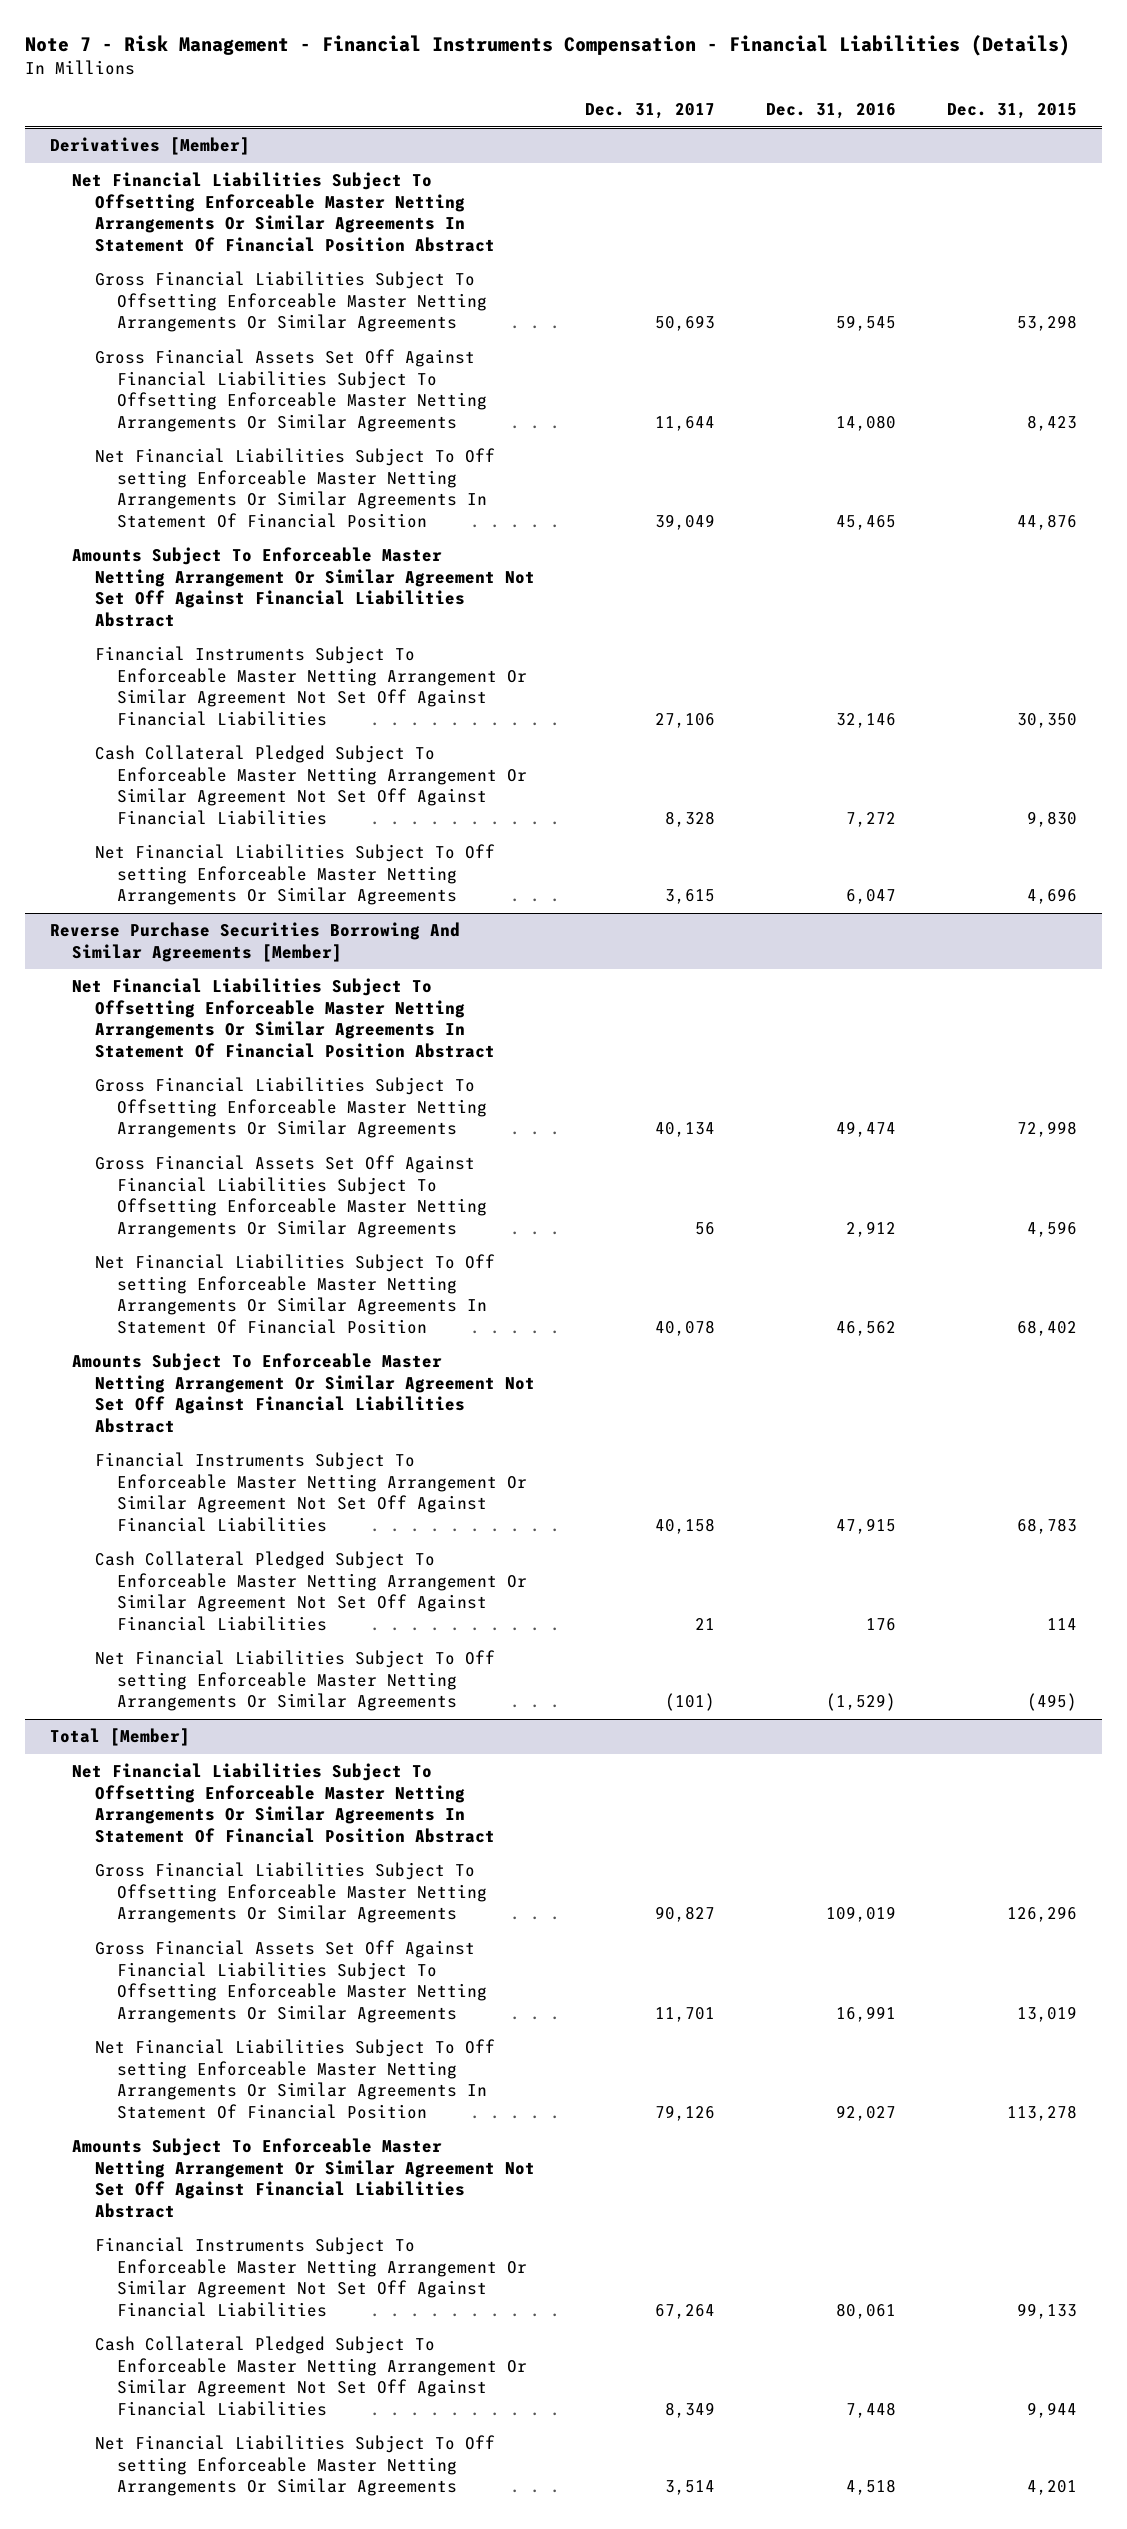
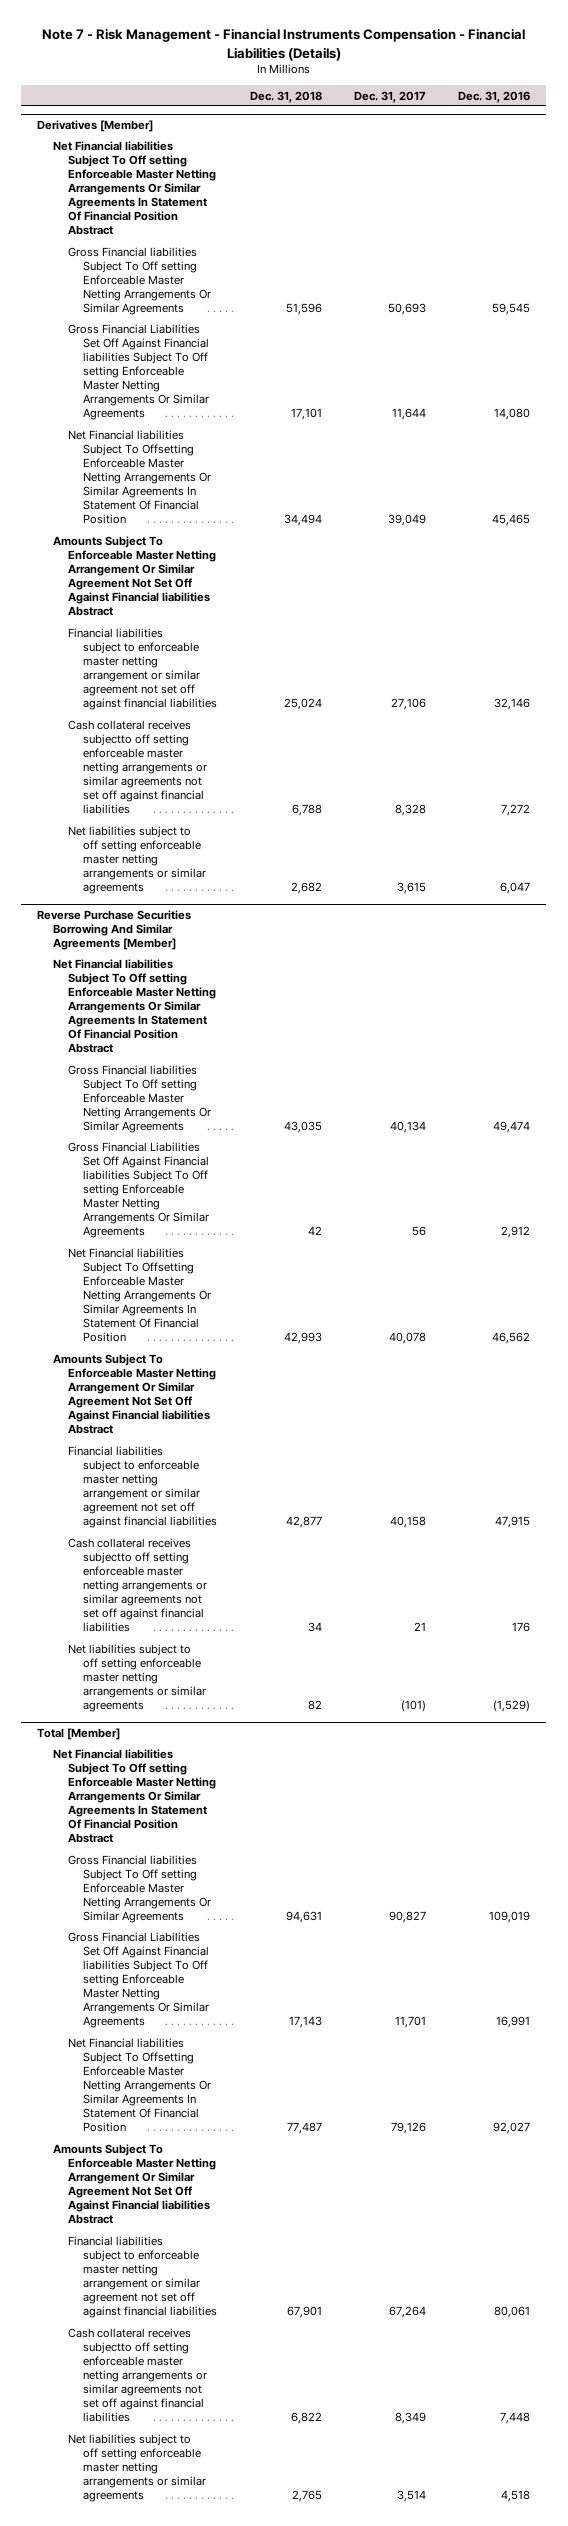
- | Dec. 31, 2017 | Dec. 31, 2016 | Dec. 31, 2015
+ | Dec. 31, 2018 | Dec. 31, 2017 | Dec. 31, 2016
@ Derivatives [Member]
- Net Financial Liabilities Subject To Offsetting Enforceable Master Netting Arrangements Or Similar Agreements In Statement Of Financial Position Abstract
- Gross Financial Liabilities Subject To Offsetting Enforceable Master Netting Arrangements Or Similar Agreements | 50,693 | 59,545 | 53,298
- Gross Financial Assets Set Off Against Financial Liabilities Subject To Offsetting Enforceable Master Netting Arrangements Or Similar Agreements | 11,644 | 14,080 | 8,423
- Net Financial Liabilities Subject To Off setting Enforceable Master Netting Arrangements Or Similar Agreements In Statement Of Financial Position | 39,049 | 45,465 | 44,876
- Amounts Subject To Enforceable Master Netting Arrangement Or Similar Agreement Not Set Off Against Financial Liabilities Abstract
- Financial Instruments Subject To Enforceable Master Netting Arrangement Or Similar Agreement Not Set Off Against Financial Liabilities | 27,106 | 32,146 | 30,350
- Cash Collateral Pledged Subject To Enforceable Master Netting Arrangement Or Similar Agreement Not Set Off Against Financial Liabilities | 8,328 | 7,272 | 9,830
- Net Financial Liabilities Subject To Off setting Enforceable Master Netting Arrangements Or Similar Agreements | 3,615 | 6,047 | 4,696
+ Net Financial liabilities Subject To Off setting Enforceable Master Netting Arrangements Or Similar Agreements In Statement Of Financial Position Abstract
+ Gross Financial liabilities Subject To Off setting Enforceable Master Netting Arrangements Or Similar Agreements | 51,596 | 50,693 | 59,545
+ Gross Financial Liabilities Set Off Against Financial liabilities Subject To Off setting Enforceable Master Netting Arrangements Or Similar Agreements | 17,101 | 11,644 | 14,080
+ Net Financial liabilities Subject To Offsetting Enforceable Master Netting Arrangements Or Similar Agreements In Statement Of Financial Position | 34,494 | 39,049 | 45,465
+ Amounts Subject To Enforceable Master Netting Arrangement Or Similar Agreement Not Set Off Against Financial liabilities Abstract
+ Financial liabilities subject to enforceable master netting arrangement or similar agreement not set off against financial liabilities | 25,024 | 27,106 | 32,146
+ Cash collateral receives subjectto off setting enforceable master netting arrangements or similar agreements not set off against financial liabilities | 6,788 | 8,328 | 7,272
+ Net liabilities subject to off setting enforceable master netting arrangements or similar agreements | 2,682 | 3,615 | 6,047
@ Reverse Purchase Securities Borrowing And Similar Agreements [Member]
- Net Financial Liabilities Subject To Offsetting Enforceable Master Netting Arrangements Or Similar Agreements In Statement Of Financial Position Abstract
- Gross Financial Liabilities Subject To Offsetting Enforceable Master Netting Arrangements Or Similar Agreements | 40,134 | 49,474 | 72,998
- Gross Financial Assets Set Off Against Financial Liabilities Subject To Offsetting Enforceable Master Netting Arrangements Or Similar Agreements | 56 | 2,912 | 4,596
- Net Financial Liabilities Subject To Off setting Enforceable Master Netting Arrangements Or Similar Agreements In Statement Of Financial Position | 40,078 | 46,562 | 68,402
- Amounts Subject To Enforceable Master Netting Arrangement Or Similar Agreement Not Set Off Against Financial Liabilities Abstract
- Financial Instruments Subject To Enforceable Master Netting Arrangement Or Similar Agreement Not Set Off Against Financial Liabilities | 40,158 | 47,915 | 68,783
- Cash Collateral Pledged Subject To Enforceable Master Netting Arrangement Or Similar Agreement Not Set Off Against Financial Liabilities | 21 | 176 | 114
- Net Financial Liabilities Subject To Off setting Enforceable Master Netting Arrangements Or Similar Agreements | (101) | (1,529) | (495)
+ Net Financial liabilities Subject To Off setting Enforceable Master Netting Arrangements Or Similar Agreements In Statement Of Financial Position Abstract
+ Gross Financial liabilities Subject To Off setting Enforceable Master Netting Arrangements Or Similar Agreements | 43,035 | 40,134 | 49,474
+ Gross Financial Liabilities Set Off Against Financial liabilities Subject To Off setting Enforceable Master Netting Arrangements Or Similar Agreements | 42 | 56 | 2,912
+ Net Financial liabilities Subject To Offsetting Enforceable Master Netting Arrangements Or Similar Agreements In Statement Of Financial Position | 42,993 | 40,078 | 46,562
+ Amounts Subject To Enforceable Master Netting Arrangement Or Similar Agreement Not Set Off Against Financial liabilities Abstract
+ Financial liabilities subject to enforceable master netting arrangement or similar agreement not set off against financial liabilities | 42,877 | 40,158 | 47,915
+ Cash collateral receives subjectto off setting enforceable master netting arrangements or similar agreements not set off against financial liabilities | 34 | 21 | 176
+ Net liabilities subject to off setting enforceable master netting arrangements or similar agreements | 82 | (101) | (1,529)
@ Total [Member]
- Net Financial Liabilities Subject To Offsetting Enforceable Master Netting Arrangements Or Similar Agreements In Statement Of Financial Position Abstract
- Gross Financial Liabilities Subject To Offsetting Enforceable Master Netting Arrangements Or Similar Agreements | 90,827 | 109,019 | 126,296
- Gross Financial Assets Set Off Against Financial Liabilities Subject To Offsetting Enforceable Master Netting Arrangements Or Similar Agreements | 11,701 | 16,991 | 13,019
- Net Financial Liabilities Subject To Off setting Enforceable Master Netting Arrangements Or Similar Agreements In Statement Of Financial Position | 79,126 | 92,027 | 113,278
- Amounts Subject To Enforceable Master Netting Arrangement Or Similar Agreement Not Set Off Against Financial Liabilities Abstract
- Financial Instruments Subject To Enforceable Master Netting Arrangement Or Similar Agreement Not Set Off Against Financial Liabilities | 67,264 | 80,061 | 99,133
- Cash Collateral Pledged Subject To Enforceable Master Netting Arrangement Or Similar Agreement Not Set Off Against Financial Liabilities | 8,349 | 7,448 | 9,944
- Net Financial Liabilities Subject To Off setting Enforceable Master Netting Arrangements Or Similar Agreements | 3,514 | 4,518 | 4,201
+ Net Financial liabilities Subject To Off setting Enforceable Master Netting Arrangements Or Similar Agreements In Statement Of Financial Position Abstract
+ Gross Financial liabilities Subject To Off setting Enforceable Master Netting Arrangements Or Similar Agreements | 94,631 | 90,827 | 109,019
+ Gross Financial Liabilities Set Off Against Financial liabilities Subject To Off setting Enforceable Master Netting Arrangements Or Similar Agreements | 17,143 | 11,701 | 16,991
+ Net Financial liabilities Subject To Offsetting Enforceable Master Netting Arrangements Or Similar Agreements In Statement Of Financial Position | 77,487 | 79,126 | 92,027
+ Amounts Subject To Enforceable Master Netting Arrangement Or Similar Agreement Not Set Off Against Financial liabilities Abstract
+ Financial liabilities subject to enforceable master netting arrangement or similar agreement not set off against financial liabilities | 67,901 | 67,264 | 80,061
+ Cash collateral receives subjectto off setting enforceable master netting arrangements or similar agreements not set off against financial liabilities | 6,822 | 8,349 | 7,448
+ Net liabilities subject to off setting enforceable master netting arrangements or similar agreements | 2,765 | 3,514 | 4,518

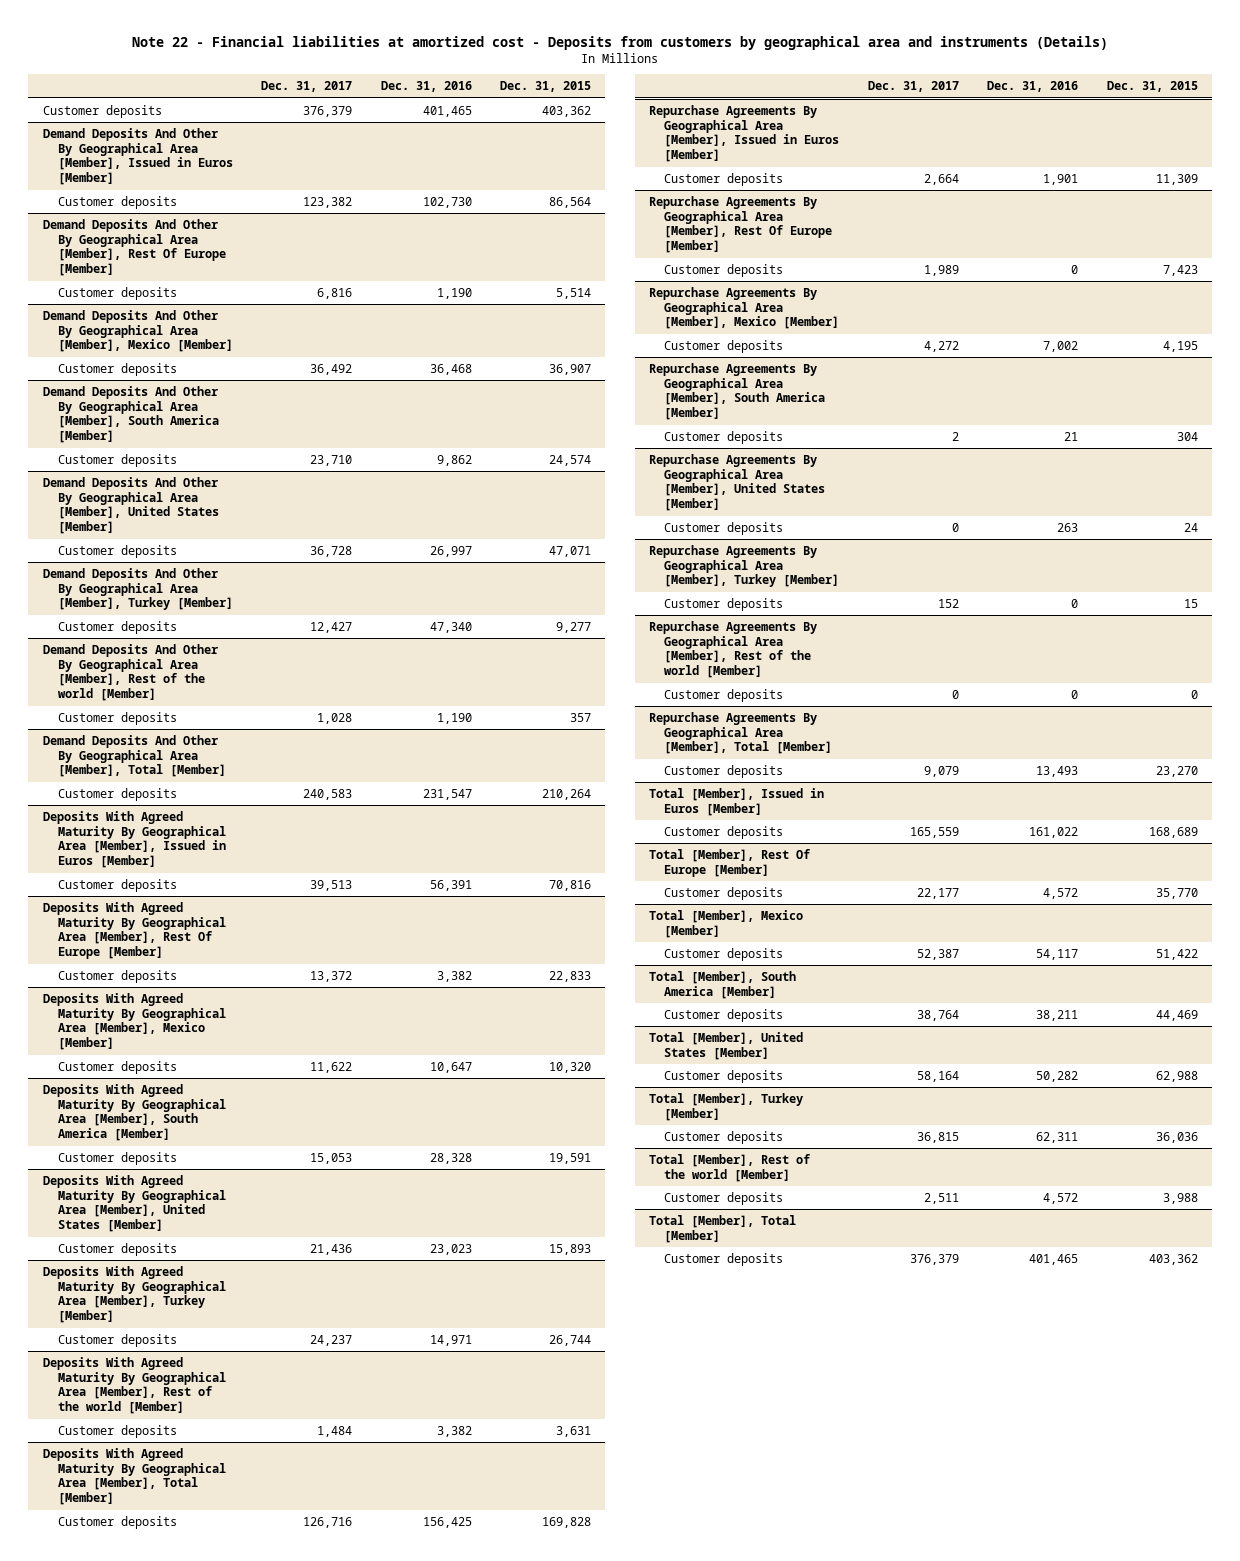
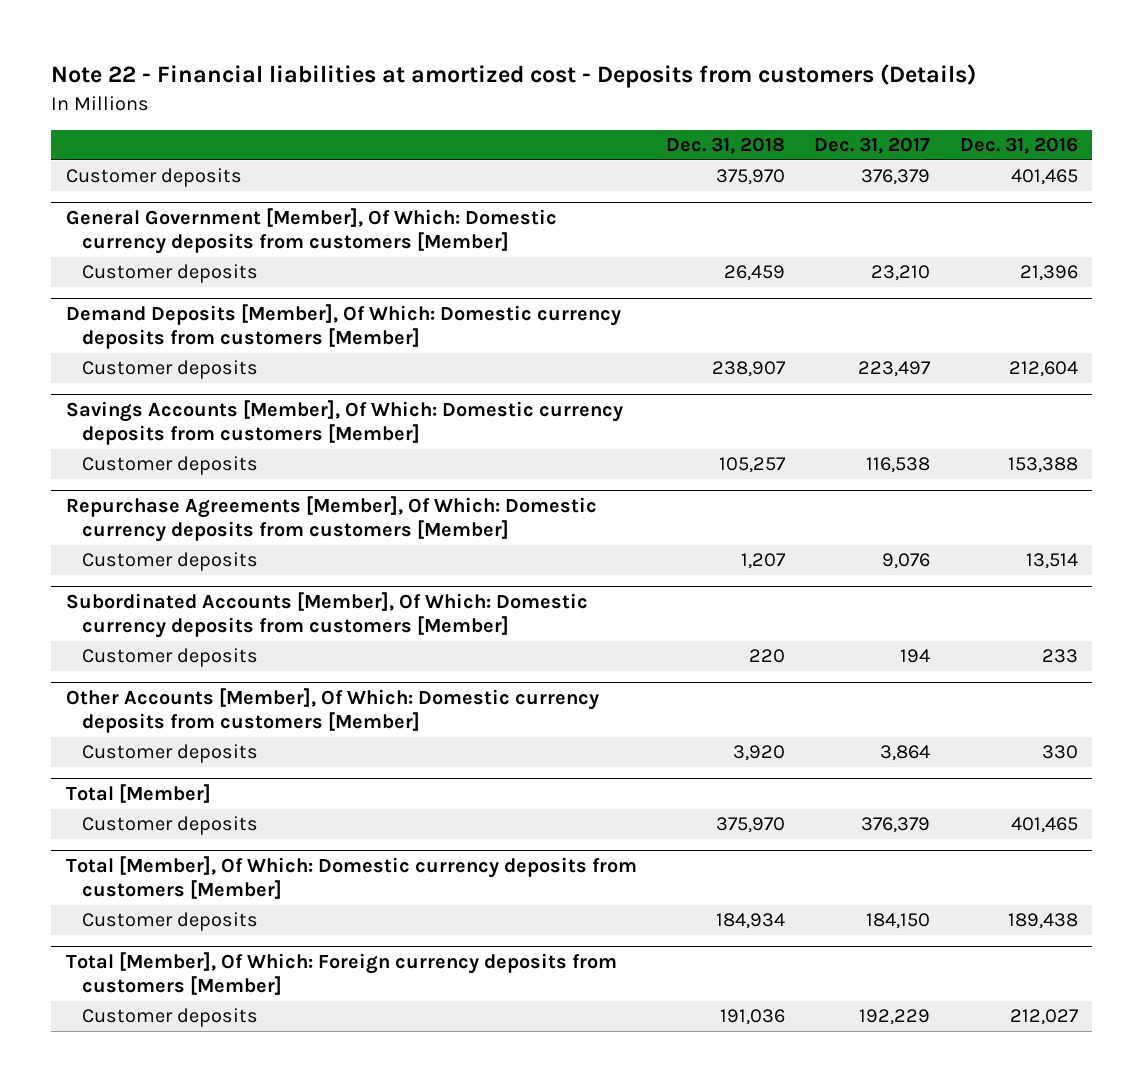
- Note 22 - Financial liabilities at amortized cost - Deposits from customers by geographical area and instruments (Details)
+ Note 22 - Financial liabilities at amortized cost - Deposits from customers (Details)
- | Dec. 31, 2017 | Dec. 31, 2016 | Dec. 31, 2015
+ | Dec. 31, 2018 | Dec. 31, 2017 | Dec. 31, 2016
- Demand Deposits And Other By Geographical Area [Member], Issued in Euros [Member]
- Customer deposits | 123,382 | 102,730 | 86,564
- Demand Deposits And Other By Geographical Area [Member], Rest Of Europe [Member]
- Customer deposits | 6,816 | 1,190 | 5,514
- Demand Deposits And Other By Geographical Area [Member], Mexico [Member]
- Customer deposits | 36,492 | 36,468 | 36,907
- Demand Deposits And Other By Geographical Area [Member], South America [Member]
- Customer deposits | 23,710 | 9,862 | 24,574
- Demand Deposits And Other By Geographical Area [Member], United States [Member]
- Customer deposits | 36,728 | 26,997 | 47,071
- Demand Deposits And Other By Geographical Area [Member], Turkey [Member]
- Customer deposits | 12,427 | 47,340 | 9,277
- Demand Deposits And Other By Geographical Area [Member], Rest of the world [Member]
- Customer deposits | 1,028 | 1,190 | 357
- Demand Deposits And Other By Geographical Area [Member], Total [Member]
- Customer deposits | 240,583 | 231,547 | 210,264
- Deposits With Agreed Maturity By Geographical Area [Member], Issued in Euros [Member]
- Customer deposits | 39,513 | 56,391 | 70,816
- Deposits With Agreed Maturity By Geographical Area [Member], Rest Of Europe [Member]
- Customer deposits | 13,372 | 3,382 | 22,833
- Deposits With Agreed Maturity By Geographical Area [Member], Mexico [Member]
- Customer deposits | 11,622 | 10,647 | 10,320
- Deposits With Agreed Maturity By Geographical Area [Member], South America [Member]
- Customer deposits | 15,053 | 28,328 | 19,591
- Deposits With Agreed Maturity By Geographical Area [Member], United States [Member]
- Customer deposits | 21,436 | 23,023 | 15,893
- Deposits With Agreed Maturity By Geographical Area [Member], Turkey [Member]
- Customer deposits | 24,237 | 14,971 | 26,744
- Deposits With Agreed Maturity By Geographical Area [Member], Rest of the world [Member]
- Customer deposits | 1,484 | 3,382 | 3,631
- Deposits With Agreed Maturity By Geographical Area [Member], Total [Member]
- Customer deposits | 126,716 | 156,425 | 169,828
- Repurchase Agreements By Geographical Area [Member], Issued in Euros [Member]
- Customer deposits | 2,664 | 1,901 | 11,309
- Repurchase Agreements By Geographical Area [Member], Rest Of Europe [Member]
- Customer deposits | 1,989 | 0 | 7,423
- Repurchase Agreements By Geographical Area [Member], Mexico [Member]
- Customer deposits | 4,272 | 7,002 | 4,195
- Repurchase Agreements By Geographical Area [Member], South America [Member]
- Customer deposits | 2 | 21 | 304
- Repurchase Agreements By Geographical Area [Member], United States [Member]
- Customer deposits | 0 | 263 | 24
- Repurchase Agreements By Geographical Area [Member], Turkey [Member]
- Customer deposits | 152 | 0 | 15
- Repurchase Agreements By Geographical Area [Member], Rest of the world [Member]
- Customer deposits | 0 | 0 | 0
- Repurchase Agreements By Geographical Area [Member], Total [Member]
- Customer deposits | 9,079 | 13,493 | 23,270
- Total [Member], Issued in Euros [Member]
- Customer deposits | 165,559 | 161,022 | 168,689
- Total [Member], Rest Of Europe [Member]
- Customer deposits | 22,177 | 4,572 | 35,770
- Total [Member], Mexico [Member]
- Customer deposits | 52,387 | 54,117 | 51,422
- Total [Member], South America [Member]
- Customer deposits | 38,764 | 38,211 | 44,469
- Total [Member], United States [Member]
- Customer deposits | 58,164 | 50,282 | 62,988
- Total [Member], Turkey [Member]
- Customer deposits | 36,815 | 62,311 | 36,036
- Total [Member], Rest of the world [Member]
- Customer deposits | 2,511 | 4,572 | 3,988
- Total [Member], Total [Member]
+ General Government [Member], Of Which: Domestic currency deposits from customers [Member]
+ Customer deposits | 26,459 | 23,210 | 21,396
+ Demand Deposits [Member], Of Which: Domestic currency deposits from customers [Member]
+ Customer deposits | 238,907 | 223,497 | 212,604
+ Savings Accounts [Member], Of Which: Domestic currency deposits from customers [Member]
+ Customer deposits | 105,257 | 116,538 | 153,388
+ Repurchase Agreements [Member], Of Which: Domestic currency deposits from customers [Member]
+ Customer deposits | 1,207 | 9,076 | 13,514
+ Subordinated Accounts [Member], Of Which: Domestic currency deposits from customers [Member]
+ Customer deposits | 220 | 194 | 233
+ Other Accounts [Member], Of Which: Domestic currency deposits from customers [Member]
+ Customer deposits | 3,920 | 3,864 | 330
+ Total [Member]
+ Total [Member], Of Which: Domestic currency deposits from customers [Member]
+ Customer deposits | 184,934 | 184,150 | 189,438
+ Total [Member], Of Which: Foreign currency deposits from customers [Member]
+ Customer deposits | 191,036 | 192,229 | 212,027

